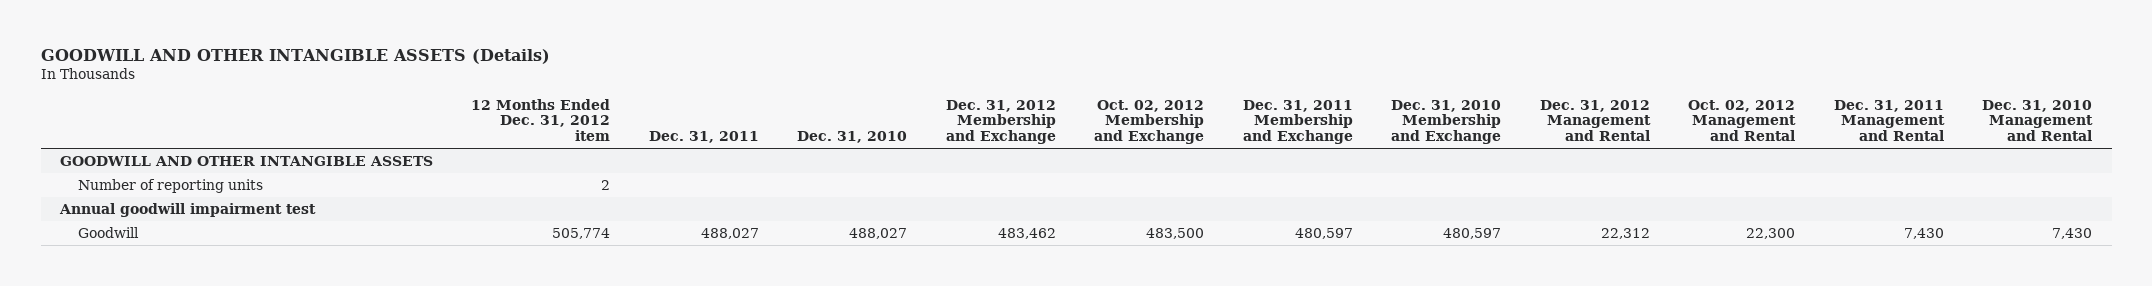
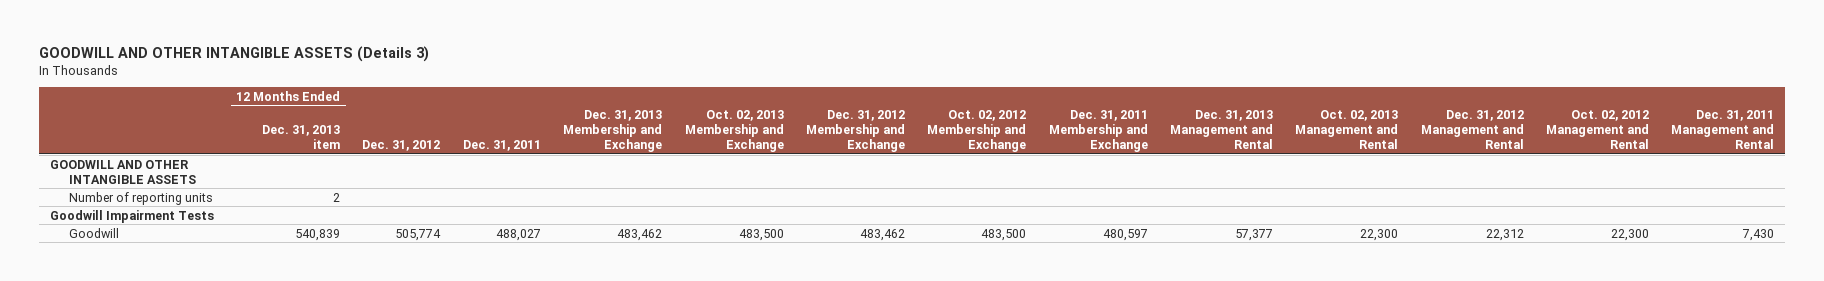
- GOODWILL AND OTHER INTANGIBLE ASSETS (Details)
+ GOODWILL AND OTHER INTANGIBLE ASSETS (Details 3)
- | 12 Months Ended Dec. 31, 2012 item | Dec. 31, 2011 | Dec. 31, 2010 | Dec. 31, 2012 Membership and Exchange | Oct. 02, 2012 Membership and Exchange | Dec. 31, 2011 Membership and Exchange | Dec. 31, 2010 Membership and Exchange | Dec. 31, 2012 Management and Rental | Oct. 02, 2012 Management and Rental | Dec. 31, 2011 Management and Rental | Dec. 31, 2010 Management and Rental
+ | 12 Months Ended Dec. 31, 2013 item | Dec. 31, 2012 | Dec. 31, 2011 | Dec. 31, 2013 Membership and Exchange | Oct. 02, 2013 Membership and Exchange | Dec. 31, 2012 Membership and Exchange | Oct. 02, 2012 Membership and Exchange | Dec. 31, 2011 Membership and Exchange | Dec. 31, 2013 Management and Rental | Oct. 02, 2013 Management and Rental | Dec. 31, 2012 Management and Rental | Oct. 02, 2012 Management and Rental | Dec. 31, 2011 Management and Rental
- Annual goodwill impairment test
+ Goodwill Impairment Tests

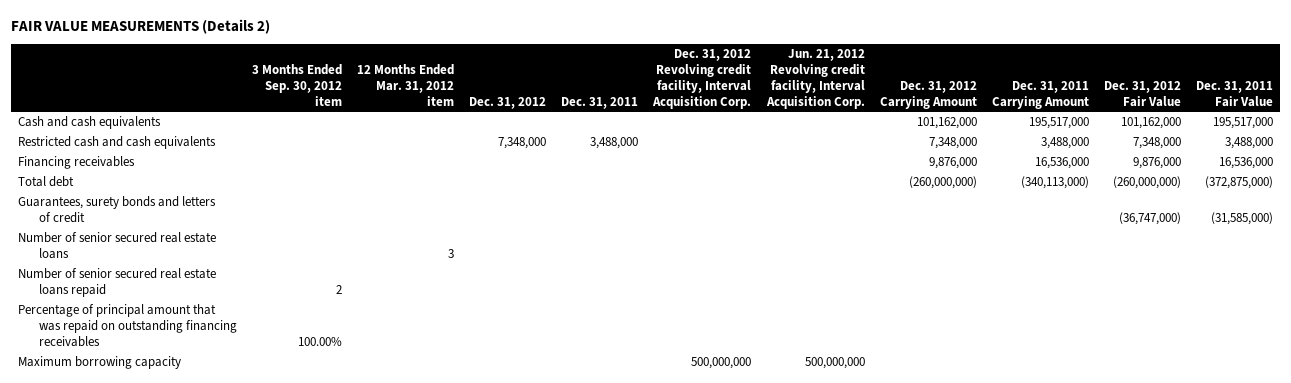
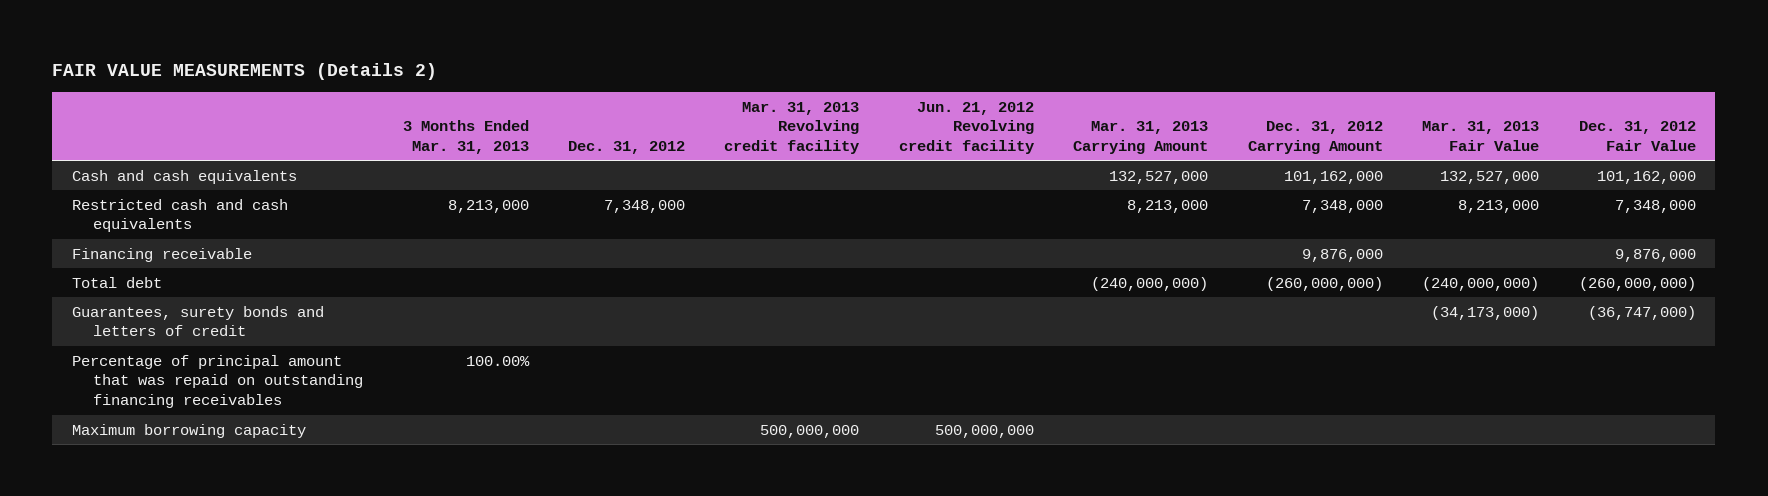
- | 3 Months Ended Sep. 30, 2012 item | 12 Months Ended Mar. 31, 2012 item | Dec. 31, 2012 | Dec. 31, 2011 | Dec. 31, 2012 Revolving credit facility, Interval Acquisition Corp. | Jun. 21, 2012 Revolving credit facility, Interval Acquisition Corp. | Dec. 31, 2012 Carrying Amount | Dec. 31, 2011 Carrying Amount | Dec. 31, 2012 Fair Value | Dec. 31, 2011 Fair Value
+ | 3 Months Ended Mar. 31, 2013 | Dec. 31, 2012 | Mar. 31, 2013 Revolving credit facility | Jun. 21, 2012 Revolving credit facility | Mar. 31, 2013 Carrying Amount | Dec. 31, 2012 Carrying Amount | Mar. 31, 2013 Fair Value | Dec. 31, 2012 Fair Value
- Financing receivables | | | | | | | 9,876,000 | 16,536,000 | 9,876,000 | 16,536,000
+ Financing receivable | | | | | | 9,876,000 | | 9,876,000
- Number of senior secured real estate loans | | 3 | | | | | | | |
- Number of senior secured real estate loans repaid | 2 | | | | | | | | |

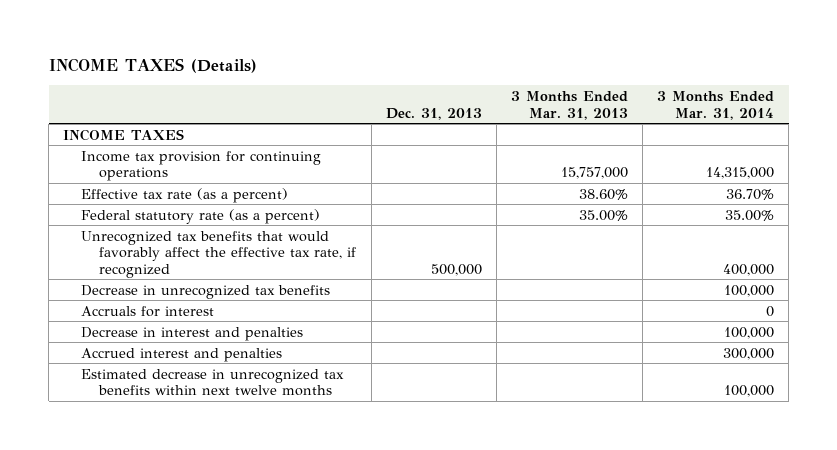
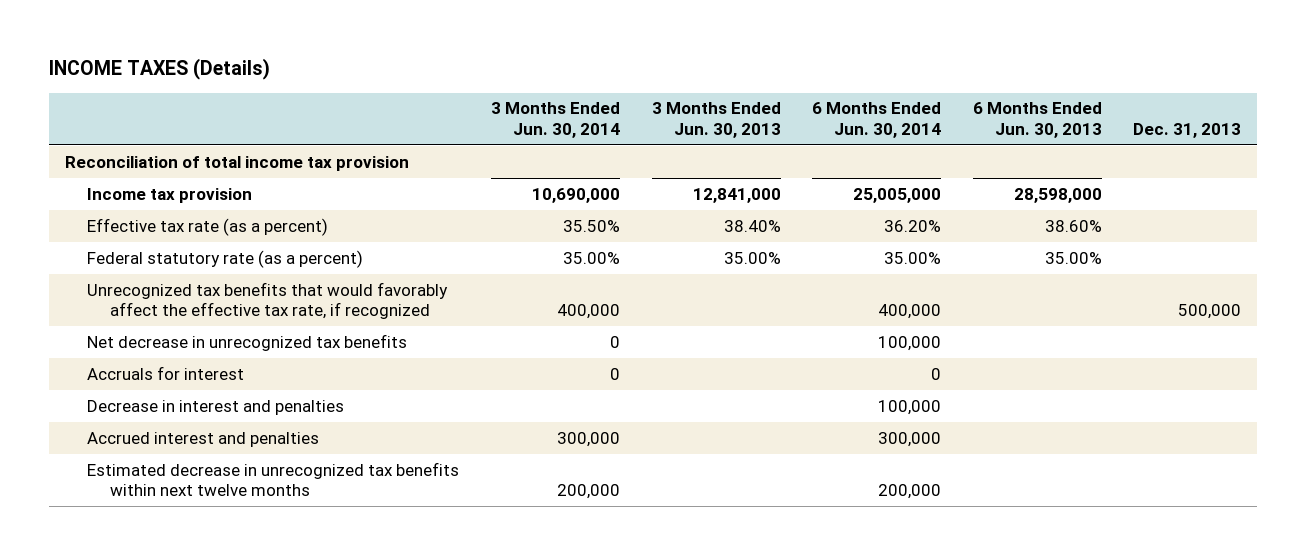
- | Dec. 31, 2013 | 3 Months Ended Mar. 31, 2013 | 3 Months Ended Mar. 31, 2014
+ | 3 Months Ended Jun. 30, 2014 | 3 Months Ended Jun. 30, 2013 | 6 Months Ended Jun. 30, 2014 | 6 Months Ended Jun. 30, 2013 | Dec. 31, 2013
- INCOME TAXES
- Income tax provision for continuing operations | | 15,757,000 | 14,315,000
+ Reconciliation of total income tax provision
+ Income tax provision | 10,690,000 | 12,841,000 | 25,005,000 | 28,598,000 |
- Decrease in unrecognized tax benefits | | | 100,000
+ Net decrease in unrecognized tax benefits | 0 | | 100,000 | |

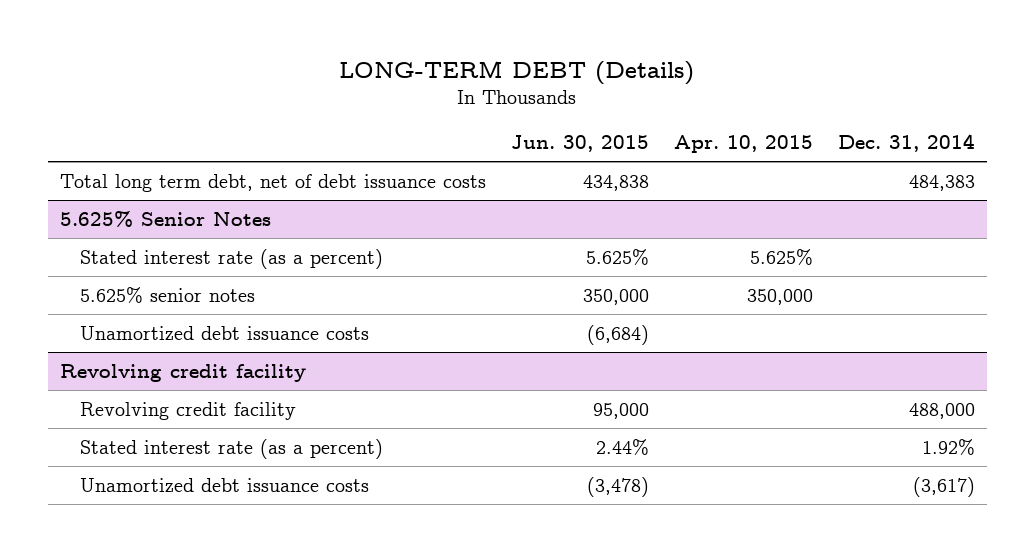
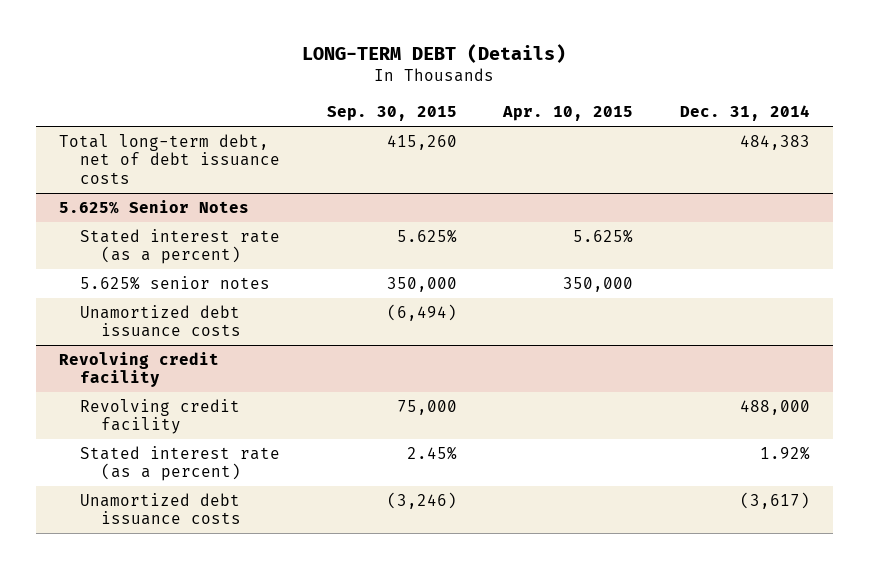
- | Jun. 30, 2015 | Apr. 10, 2015 | Dec. 31, 2014
+ | Sep. 30, 2015 | Apr. 10, 2015 | Dec. 31, 2014
- Total long term debt, net of debt issuance costs | 434,838 | | 484,383
+ Total long-term debt, net of debt issuance costs | 415,260 | | 484,383

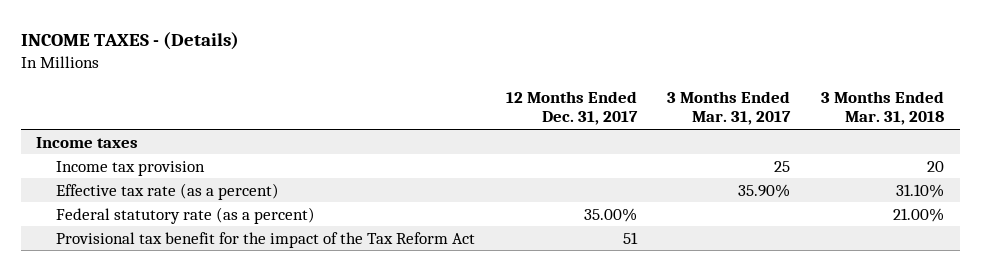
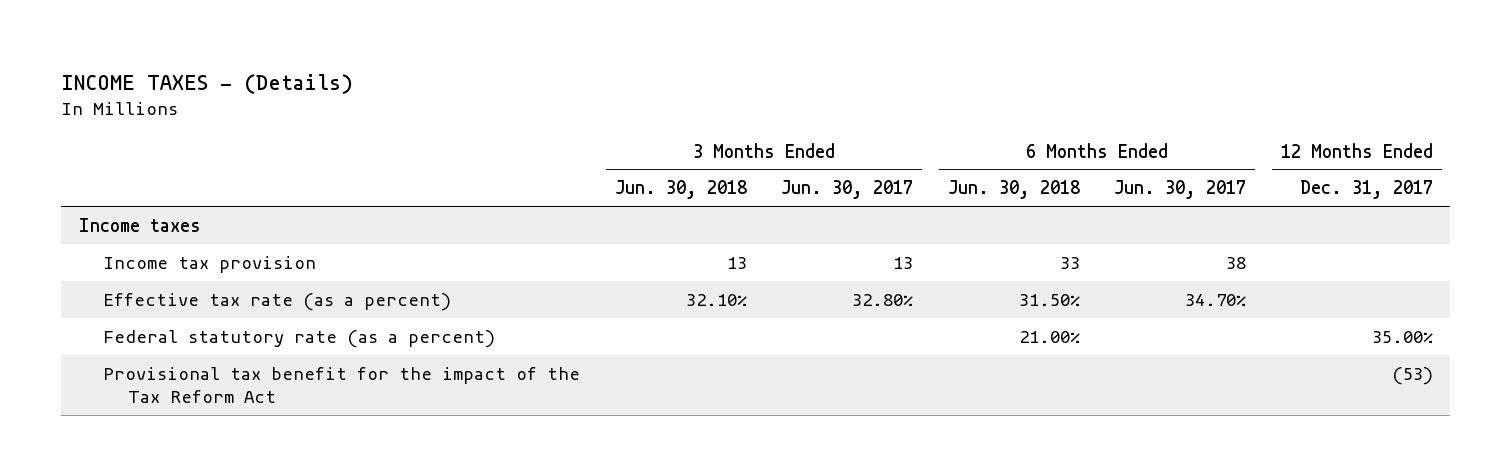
- | 12 Months Ended Dec. 31, 2017 | 3 Months Ended Mar. 31, 2017 | 3 Months Ended Mar. 31, 2018
+ | 3 Months Ended Jun. 30, 2018 | 3 Months Ended Jun. 30, 2017 | 6 Months Ended Jun. 30, 2018 | 6 Months Ended Jun. 30, 2017 | 12 Months Ended Dec. 31, 2017
- Provisional tax benefit for the impact of the Tax Reform Act | 51 | |
+ Provisional tax benefit for the impact of the Tax Reform Act | | | | | (53)

